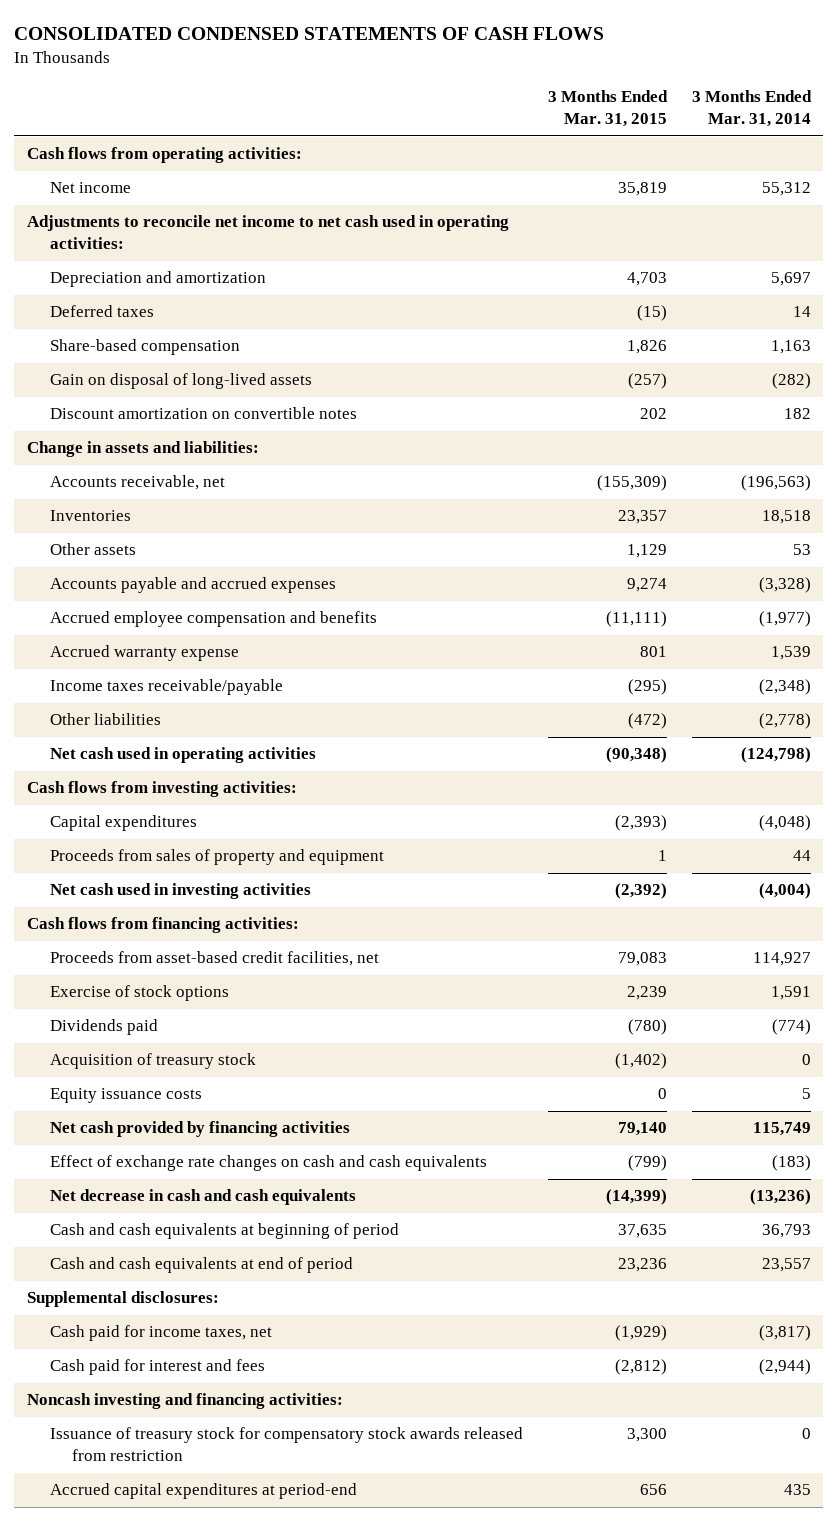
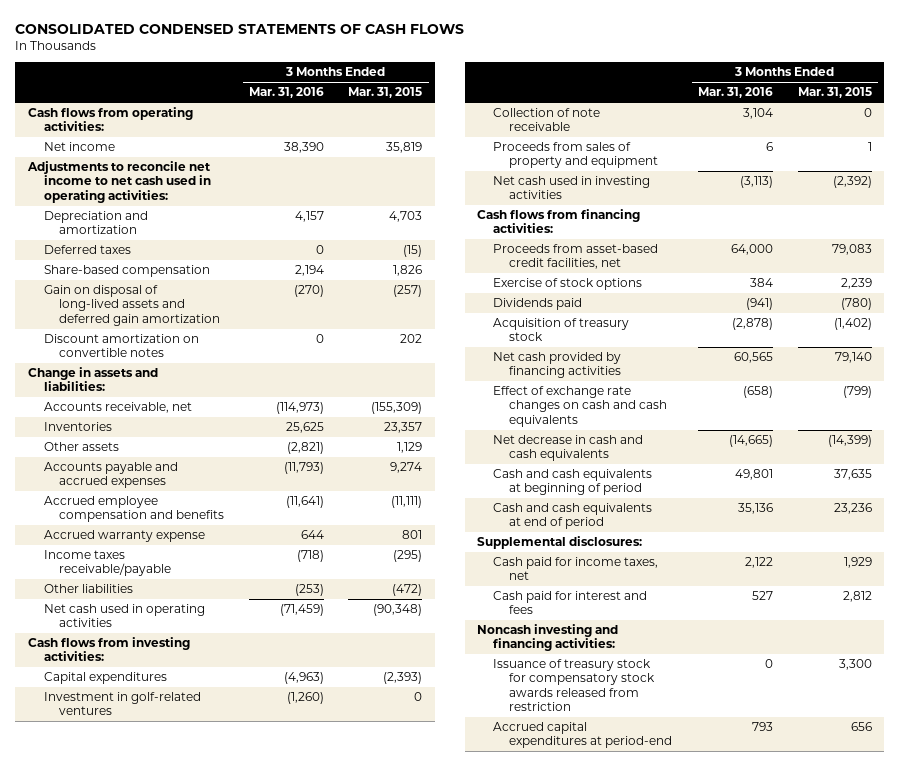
- | 3 Months Ended Mar. 31, 2015 | 3 Months Ended Mar. 31, 2014
+ | 3 Months Ended Mar. 31, 2016 | 3 Months Ended Mar. 31, 2015
- Gain on disposal of long-lived assets | (257) | (282)
+ Gain on disposal of long-lived assets and deferred gain amortization | (270) | (257)
+ Investment in golf-related ventures | (1,260) | 0
+ Collection of note receivable | 3,104 | 0
- Equity issuance costs | 0 | 5
- Cash paid for income taxes, net | (1,929) | (3,817)
- Cash paid for interest and fees | (2,812) | (2,944)
+ Cash paid for income taxes, net | 2,122 | 1,929
+ Cash paid for interest and fees | 527 | 2,812

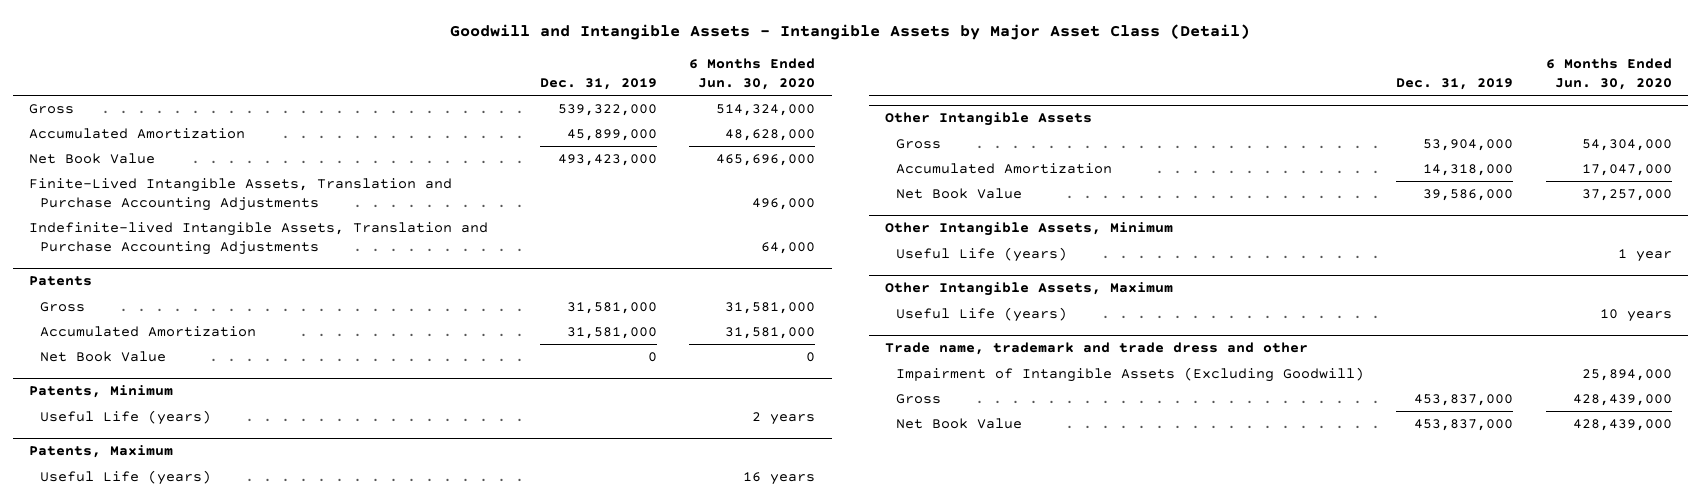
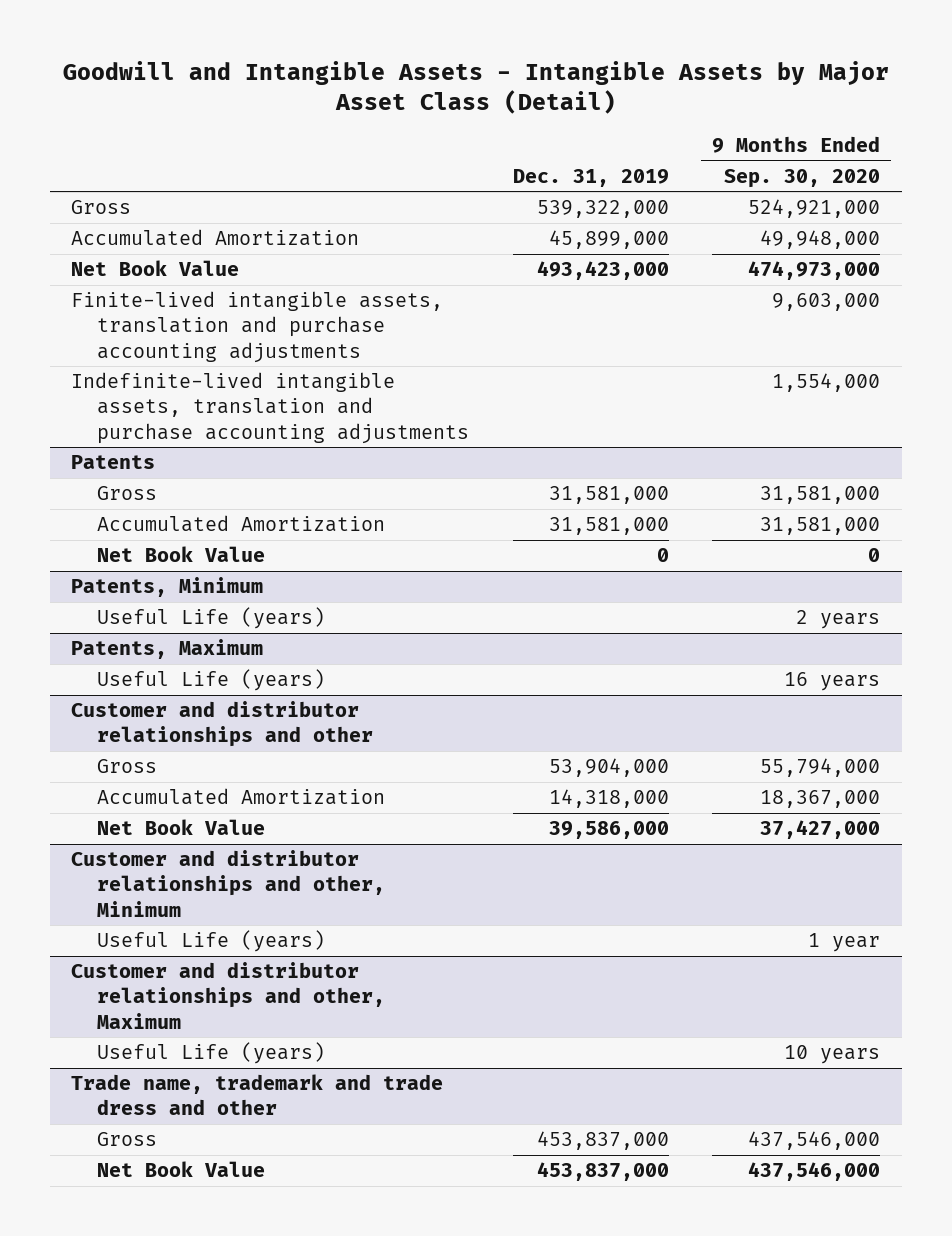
- | Dec. 31, 2019 | 6 Months Ended Jun. 30, 2020
+ | Dec. 31, 2019 | 9 Months Ended Sep. 30, 2020
- Finite-Lived Intangible Assets, Translation and Purchase Accounting Adjustments | | 496,000
- Indefinite-lived Intangible Assets, Translation and Purchase Accounting Adjustments | | 64,000
+ Finite-lived intangible assets, translation and purchase accounting adjustments | | 9,603,000
+ Indefinite-lived intangible assets, translation and purchase accounting adjustments | | 1,554,000
- Other Intangible Assets
+ Customer and distributor relationships and other
- Other Intangible Assets, Minimum
+ Customer and distributor relationships and other, Minimum
- Other Intangible Assets, Maximum
+ Customer and distributor relationships and other, Maximum
@ Trade name, trademark and trade dress and other
- Impairment of Intangible Assets (Excluding Goodwill) | | 25,894,000

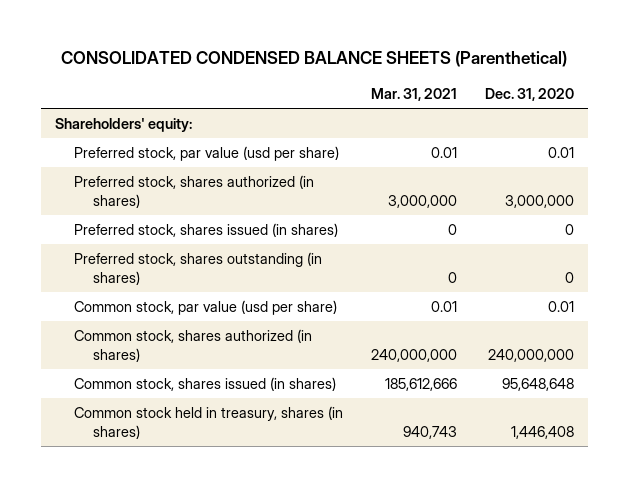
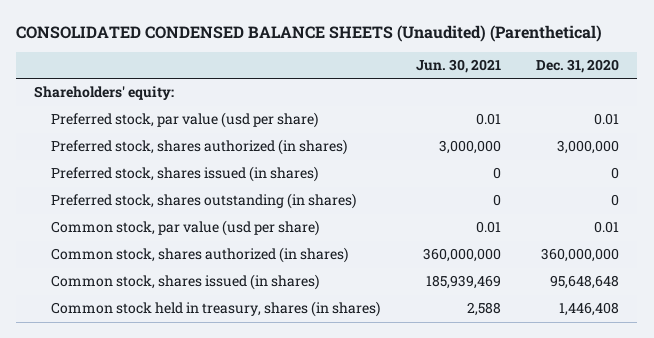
- CONSOLIDATED CONDENSED BALANCE SHEETS (Parenthetical)
+ CONSOLIDATED CONDENSED BALANCE SHEETS (Unaudited) (Parenthetical)
- | Mar. 31, 2021 | Dec. 31, 2020
+ | Jun. 30, 2021 | Dec. 31, 2020
- Common stock, shares authorized (in shares) | 240,000,000 | 240,000,000
+ Common stock, shares authorized (in shares) | 360,000,000 | 360,000,000

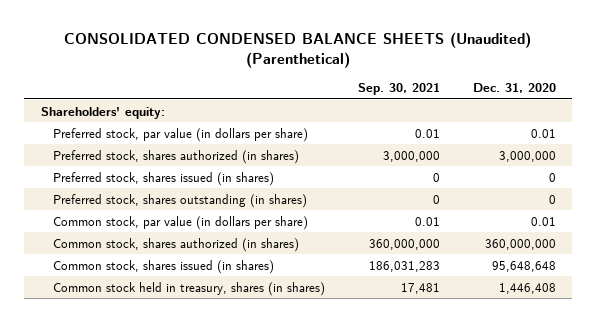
- | Jun. 30, 2021 | Dec. 31, 2020
+ | Sep. 30, 2021 | Dec. 31, 2020
- Preferred stock, par value (usd per share) | 0.01 | 0.01
+ Preferred stock, par value (in dollars per share) | 0.01 | 0.01
- Common stock, par value (usd per share) | 0.01 | 0.01
+ Common stock, par value (in dollars per share) | 0.01 | 0.01

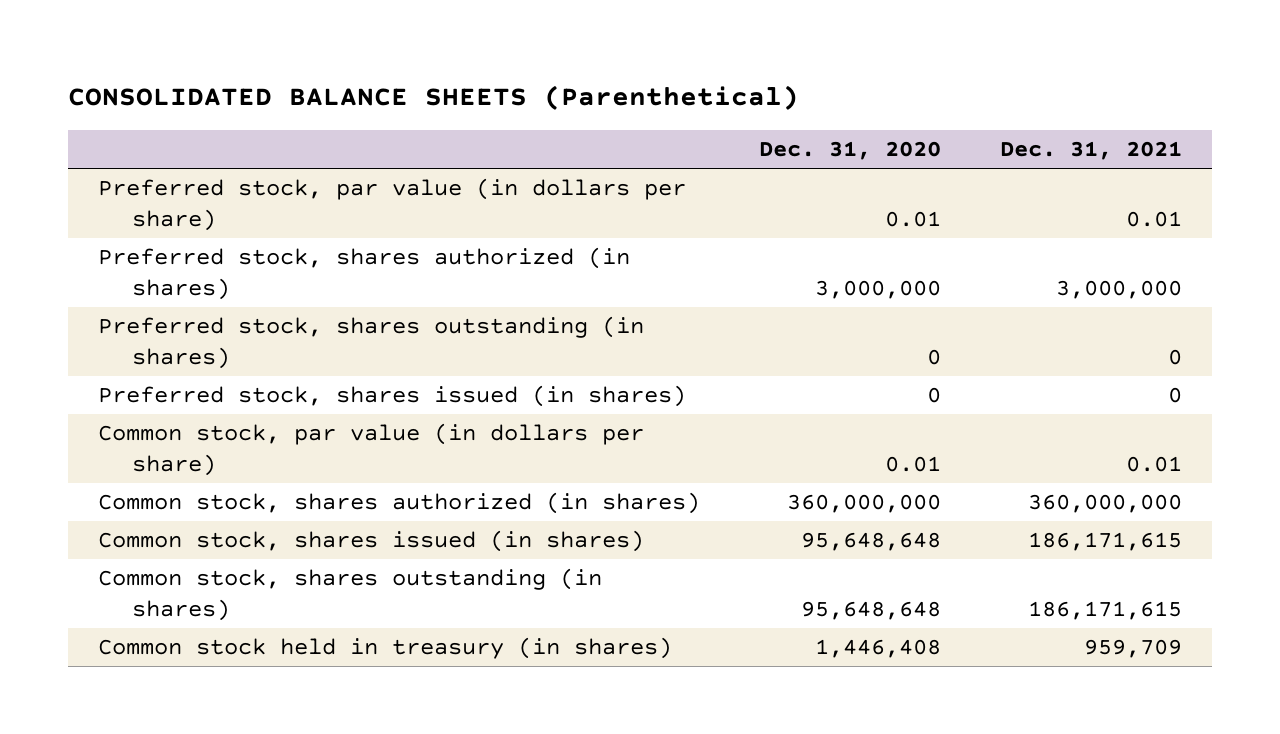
- CONSOLIDATED CONDENSED BALANCE SHEETS (Unaudited) (Parenthetical)
+ CONSOLIDATED BALANCE SHEETS (Parenthetical)
- | Sep. 30, 2021 | Dec. 31, 2020
+ | Dec. 31, 2020 | Dec. 31, 2021
- Shareholders' equity:
moved down: Preferred stock, shares issued (in shares) | 0 | 0
- Common stock held in treasury, shares (in shares) | 17,481 | 1,446,408
+ Common stock, shares outstanding (in shares) | 95,648,648 | 186,171,615
+ Common stock held in treasury (in shares) | 1,446,408 | 959,709

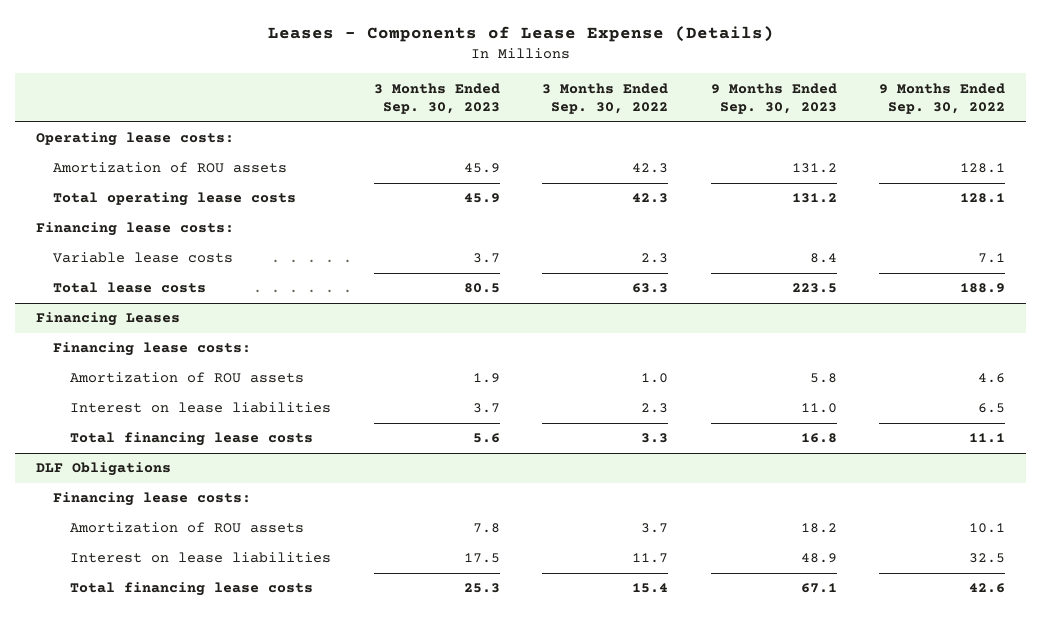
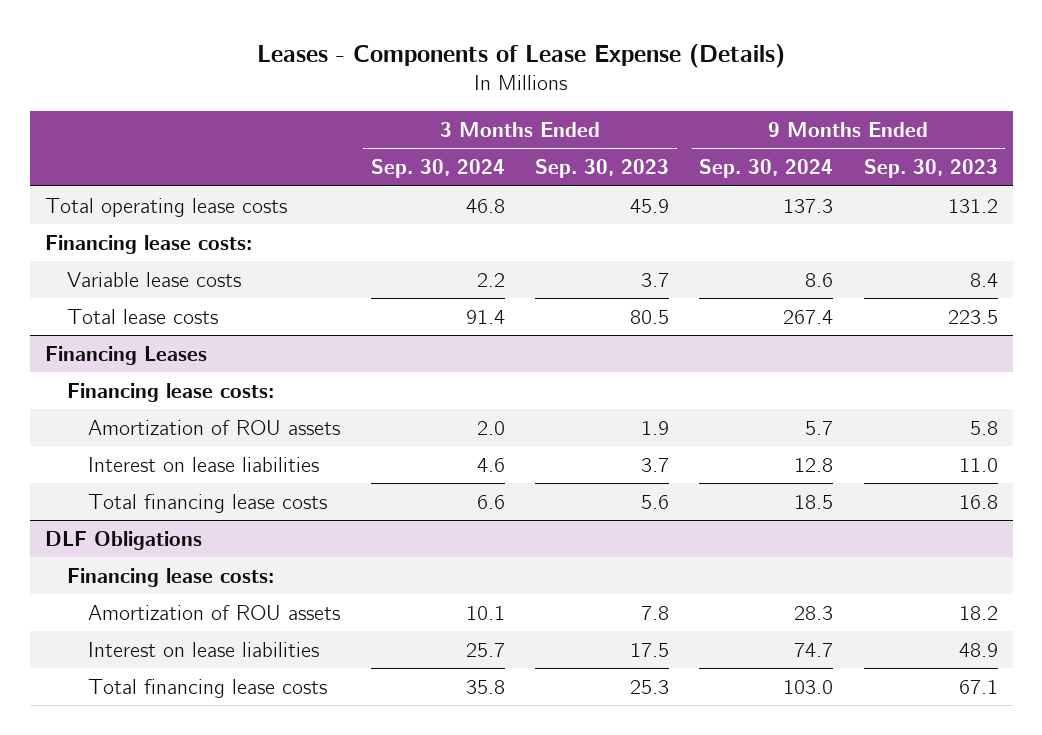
- | 3 Months Ended Sep. 30, 2023 | 3 Months Ended Sep. 30, 2022 | 9 Months Ended Sep. 30, 2023 | 9 Months Ended Sep. 30, 2022
+ | 3 Months Ended Sep. 30, 2024 | 3 Months Ended Sep. 30, 2023 | 9 Months Ended Sep. 30, 2024 | 9 Months Ended Sep. 30, 2023
- Operating lease costs:
- Amortization of ROU assets | 45.9 | 42.3 | 131.2 | 128.1

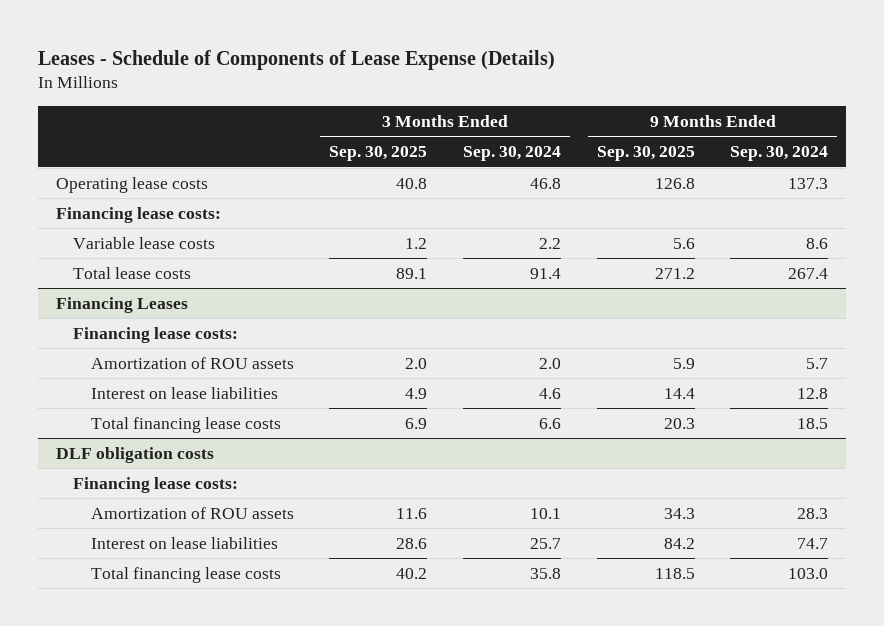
- Leases - Components of Lease Expense (Details)
+ Leases - Schedule of Components of Lease Expense (Details)
- | 3 Months Ended Sep. 30, 2024 | 3 Months Ended Sep. 30, 2023 | 9 Months Ended Sep. 30, 2024 | 9 Months Ended Sep. 30, 2023
+ | 3 Months Ended Sep. 30, 2025 | 3 Months Ended Sep. 30, 2024 | 9 Months Ended Sep. 30, 2025 | 9 Months Ended Sep. 30, 2024
- Total operating lease costs | 46.8 | 45.9 | 137.3 | 131.2
+ Operating lease costs | 40.8 | 46.8 | 126.8 | 137.3
- DLF Obligations
+ DLF obligation costs

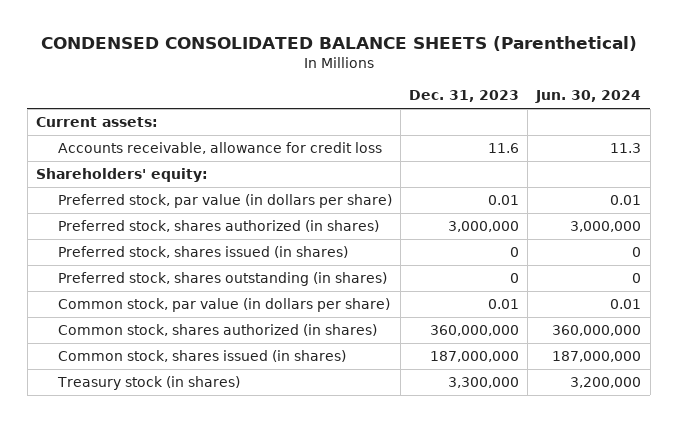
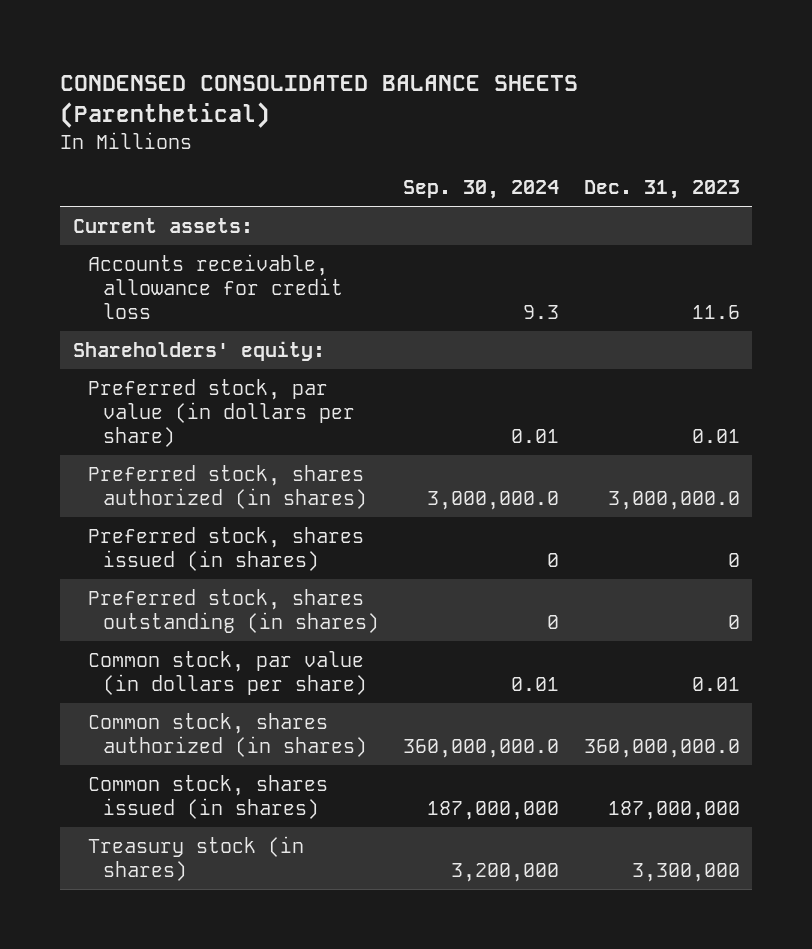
- | Dec. 31, 2023 | Jun. 30, 2024
+ | Sep. 30, 2024 | Dec. 31, 2023
- Preferred stock, shares authorized (in shares) | 3,000,000 | 3,000,000
+ Preferred stock, shares authorized (in shares) | 3,000,000.0 | 3,000,000.0
- Common stock, shares authorized (in shares) | 360,000,000 | 360,000,000
+ Common stock, shares authorized (in shares) | 360,000,000.0 | 360,000,000.0

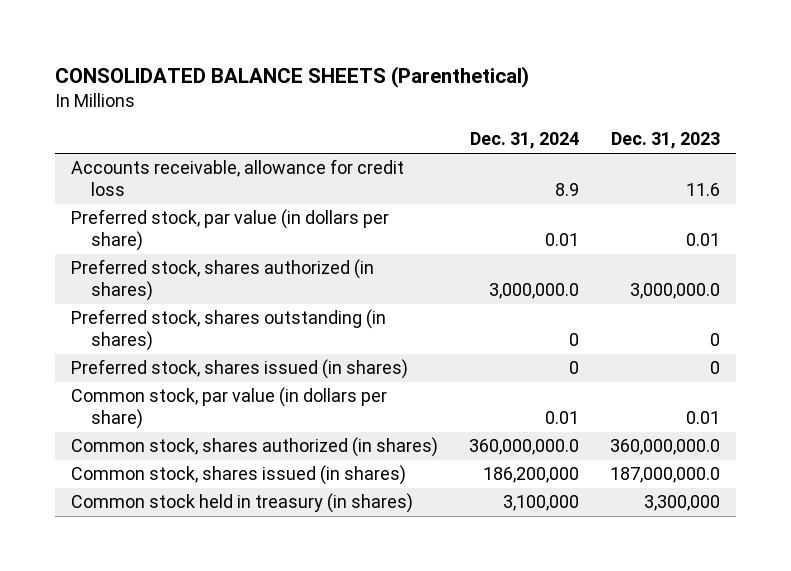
- CONDENSED CONSOLIDATED BALANCE SHEETS (Parenthetical)
+ CONSOLIDATED BALANCE SHEETS (Parenthetical)
- | Sep. 30, 2024 | Dec. 31, 2023
+ | Dec. 31, 2024 | Dec. 31, 2023
- Current assets:
- Shareholders' equity:
moved down: Preferred stock, shares issued (in shares) | 0 | 0
- Common stock, shares issued (in shares) | 187,000,000 | 187,000,000
- Treasury stock (in shares) | 3,200,000 | 3,300,000
+ Common stock, shares issued (in shares) | 186,200,000 | 187,000,000.0
+ Common stock held in treasury (in shares) | 3,100,000 | 3,300,000

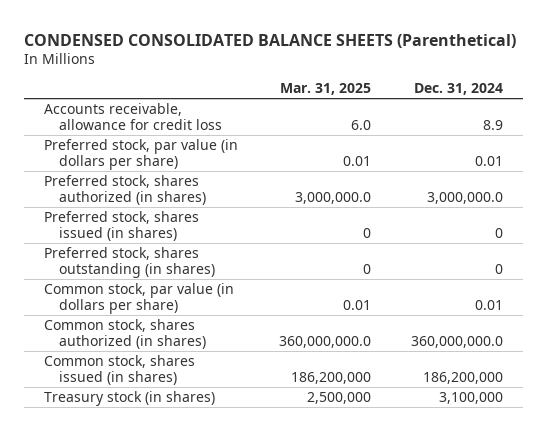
- CONSOLIDATED BALANCE SHEETS (Parenthetical)
+ CONDENSED CONSOLIDATED BALANCE SHEETS (Parenthetical)
- | Dec. 31, 2024 | Dec. 31, 2023
+ | Mar. 31, 2025 | Dec. 31, 2024
moved down: Preferred stock, shares outstanding (in shares) | 0 | 0
- Common stock held in treasury (in shares) | 3,100,000 | 3,300,000
+ Treasury stock (in shares) | 2,500,000 | 3,100,000

